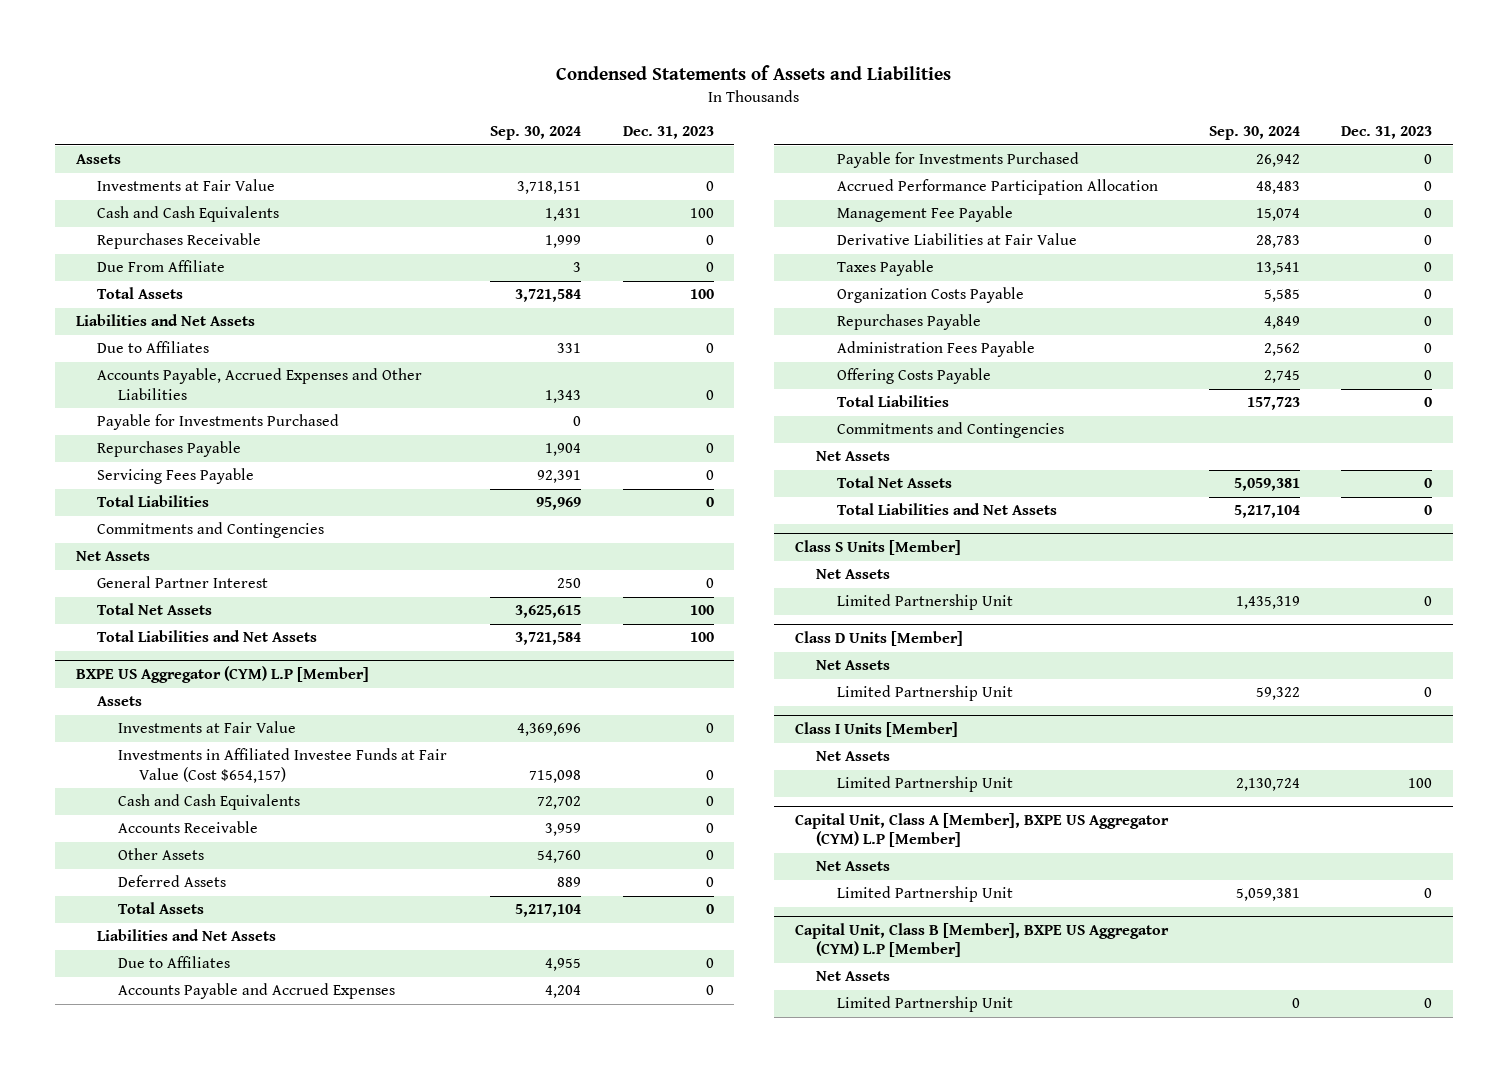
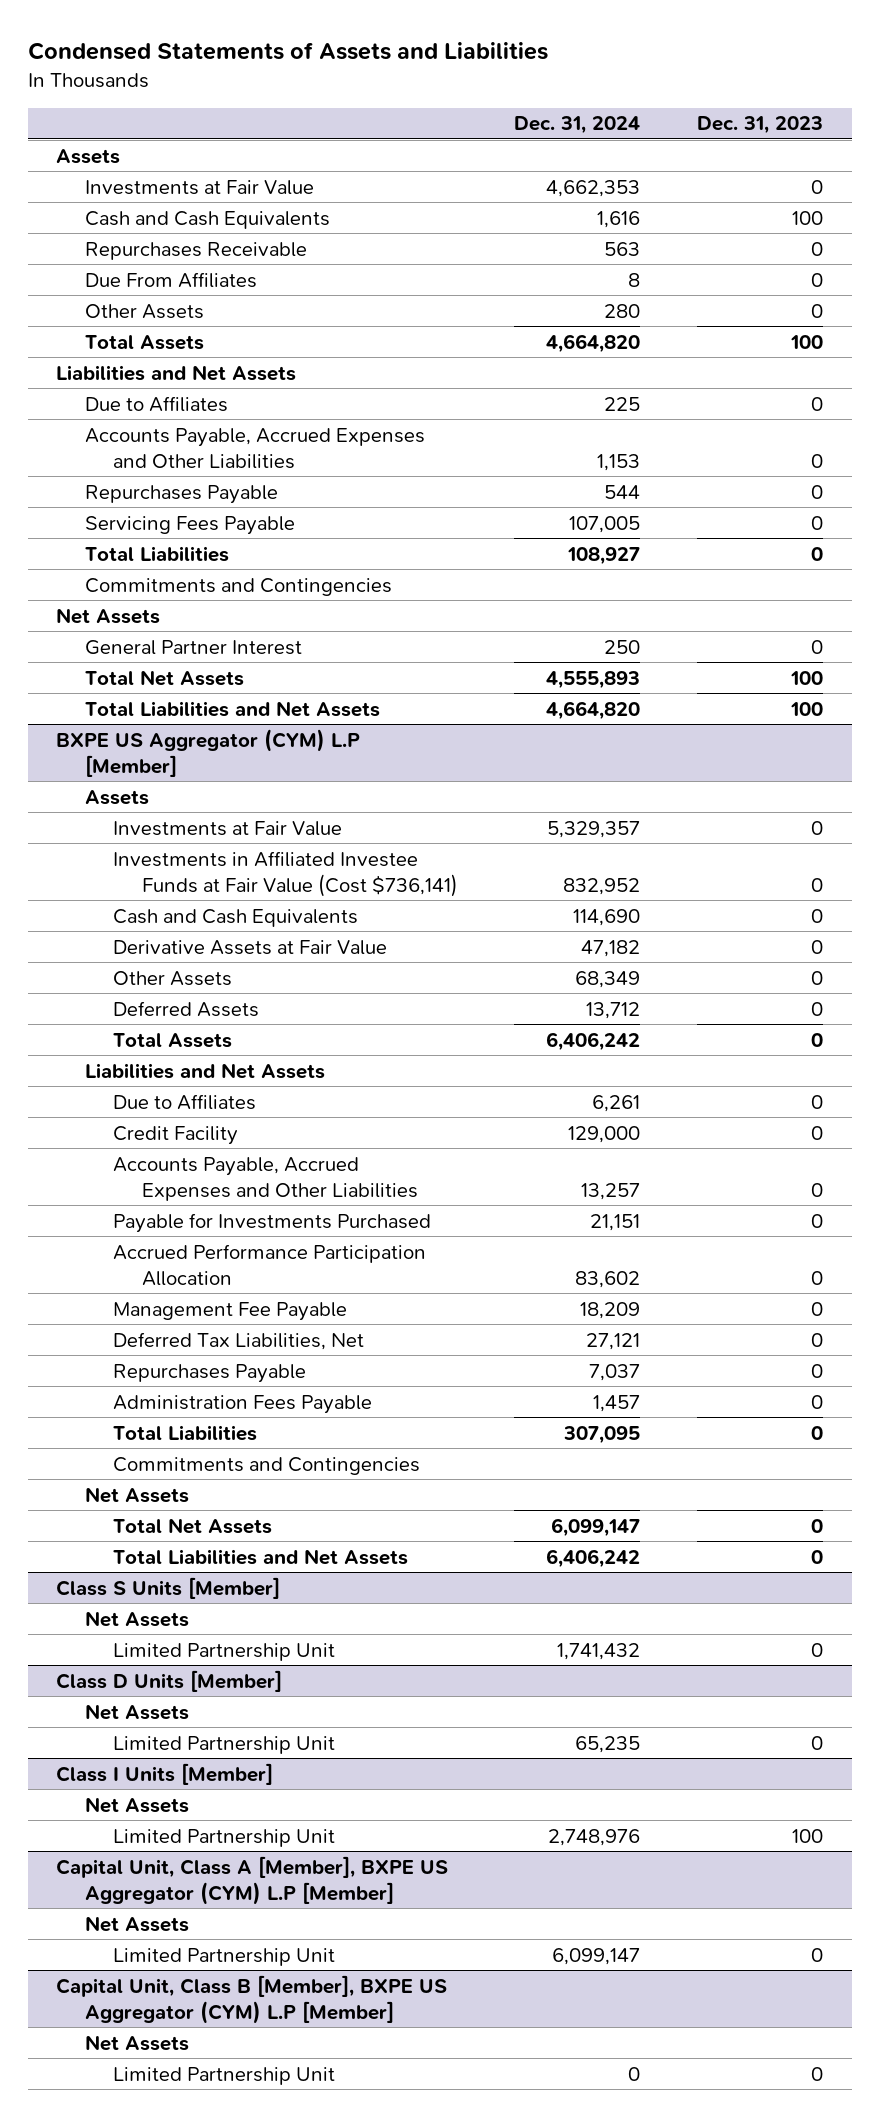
- | Sep. 30, 2024 | Dec. 31, 2023
+ | Dec. 31, 2024 | Dec. 31, 2023
- Due From Affiliate | 3 | 0
+ Due From Affiliates | 8 | 0
+ Other Assets | 280 | 0
- Payable for Investments Purchased | 0 |
@ BXPE US Aggregator (CYM) L.P [Member]
- Investments in Affiliated Investee Funds at Fair Value (Cost $654,157) | 715,098 | 0
+ Investments in Affiliated Investee Funds at Fair Value (Cost $736,141) | 832,952 | 0
- Accounts Receivable | 3,959 | 0
+ Derivative Assets at Fair Value | 47,182 | 0
- Accounts Payable and Accrued Expenses | 4,204 | 0
+ Credit Facility | 129,000 | 0
+ Accounts Payable, Accrued Expenses and Other Liabilities | 13,257 | 0
- Derivative Liabilities at Fair Value | 28,783 | 0
- Taxes Payable | 13,541 | 0
- Organization Costs Payable | 5,585 | 0
+ Deferred Tax Liabilities, Net | 27,121 | 0
- Offering Costs Payable | 2,745 | 0

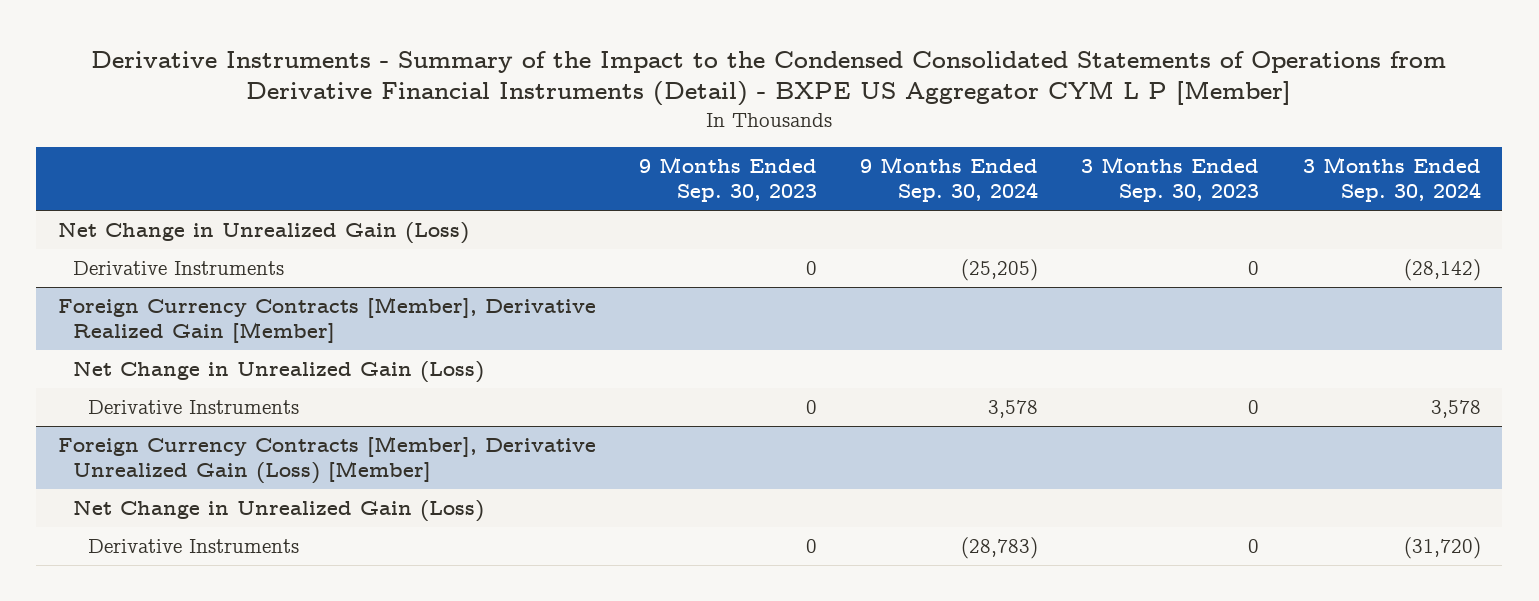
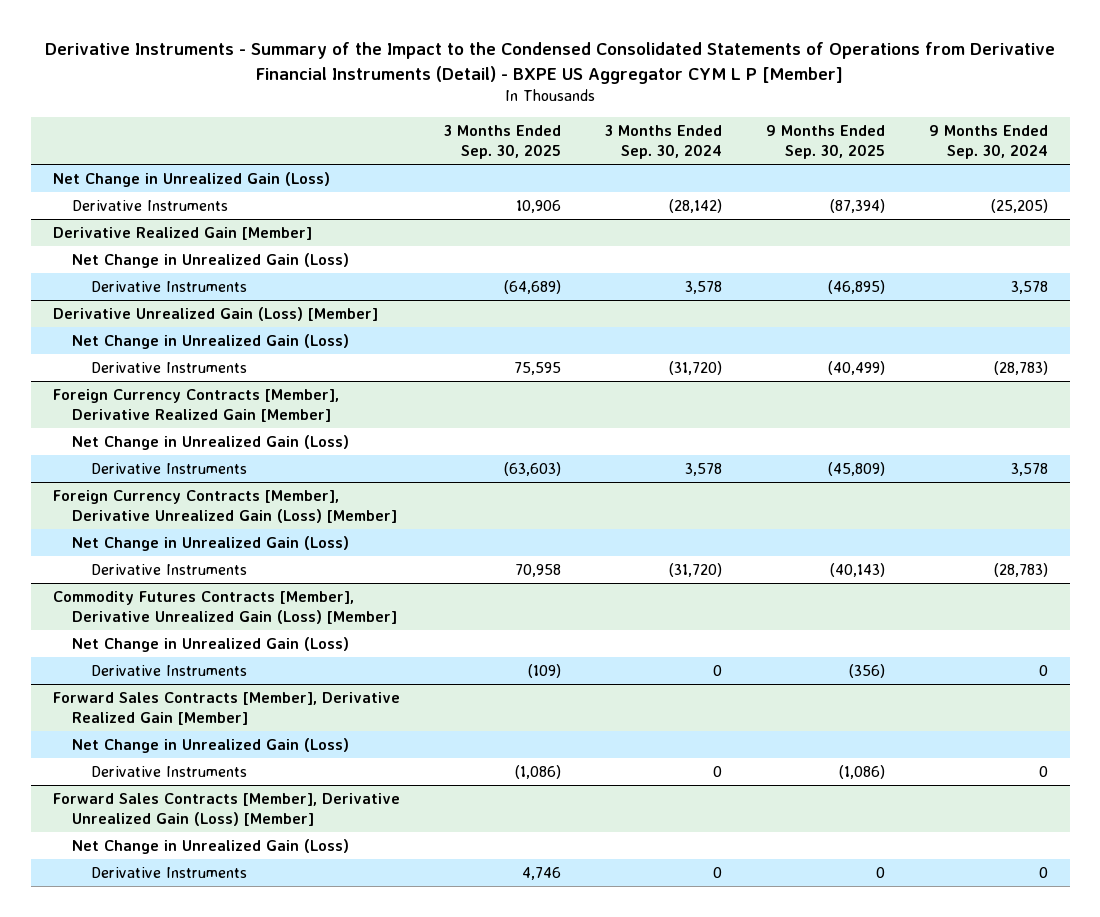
- | 9 Months Ended Sep. 30, 2023 | 9 Months Ended Sep. 30, 2024 | 3 Months Ended Sep. 30, 2023 | 3 Months Ended Sep. 30, 2024
+ | 3 Months Ended Sep. 30, 2025 | 3 Months Ended Sep. 30, 2024 | 9 Months Ended Sep. 30, 2025 | 9 Months Ended Sep. 30, 2024
+ Derivative Realized Gain [Member]
+ Net Change in Unrealized Gain (Loss)
+ Derivative Instruments | (64,689) | 3,578 | (46,895) | 3,578
+ Derivative Unrealized Gain (Loss) [Member]
+ Net Change in Unrealized Gain (Loss)
+ Derivative Instruments | 75,595 | (31,720) | (40,499) | (28,783)
+ Commodity Futures Contracts [Member], Derivative Unrealized Gain (Loss) [Member]
+ Net Change in Unrealized Gain (Loss)
+ Derivative Instruments | (109) | 0 | (356) | 0
+ Forward Sales Contracts [Member], Derivative Realized Gain [Member]
+ Net Change in Unrealized Gain (Loss)
+ Derivative Instruments | (1,086) | 0 | (1,086) | 0
+ Forward Sales Contracts [Member], Derivative Unrealized Gain (Loss) [Member]
+ Net Change in Unrealized Gain (Loss)
+ Derivative Instruments | 4,746 | 0 | 0 | 0

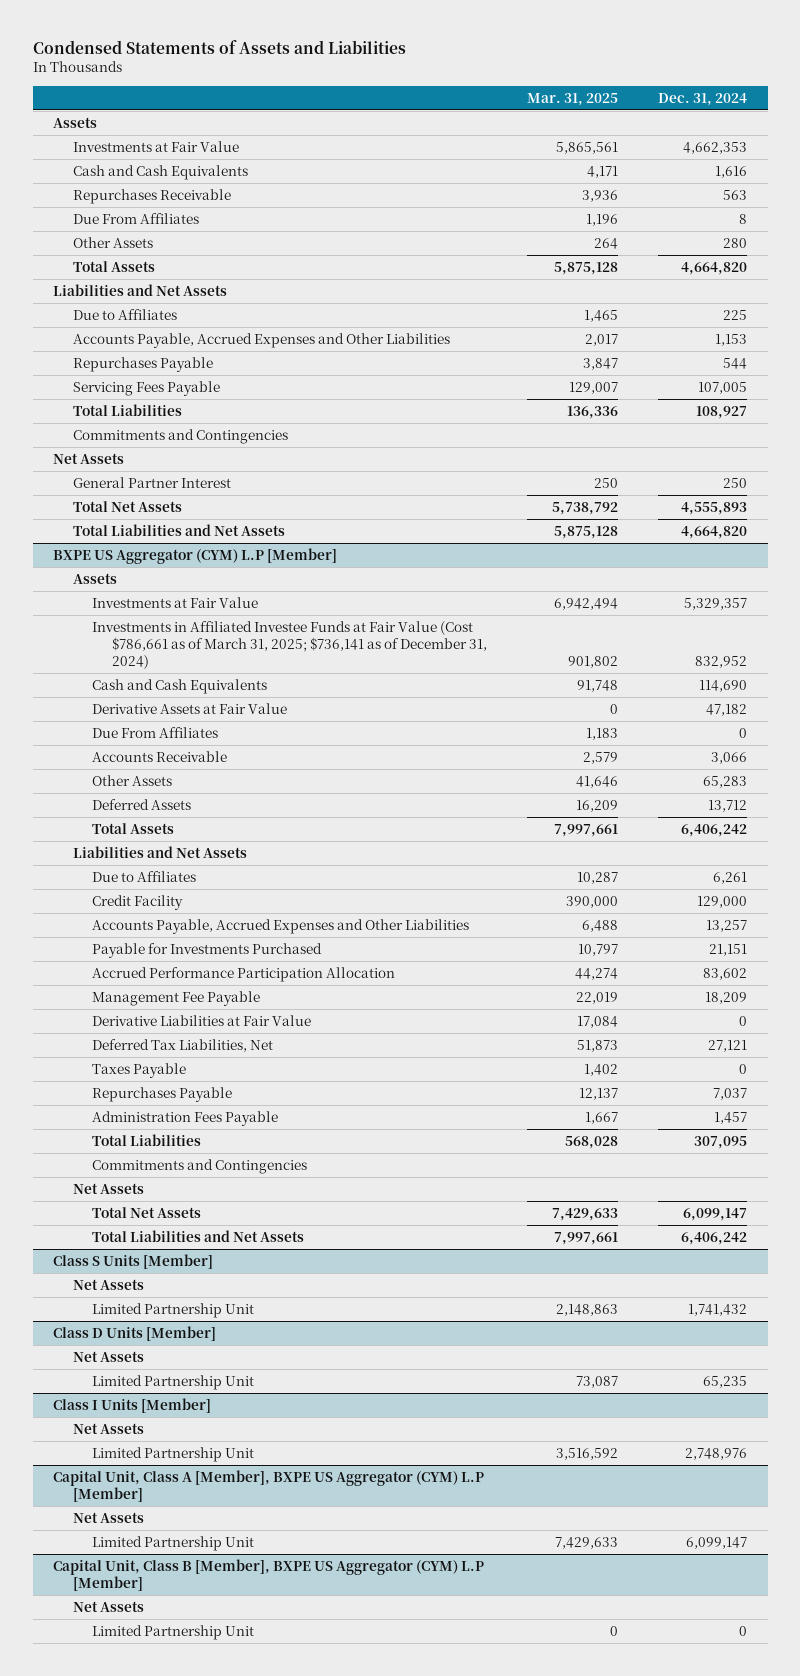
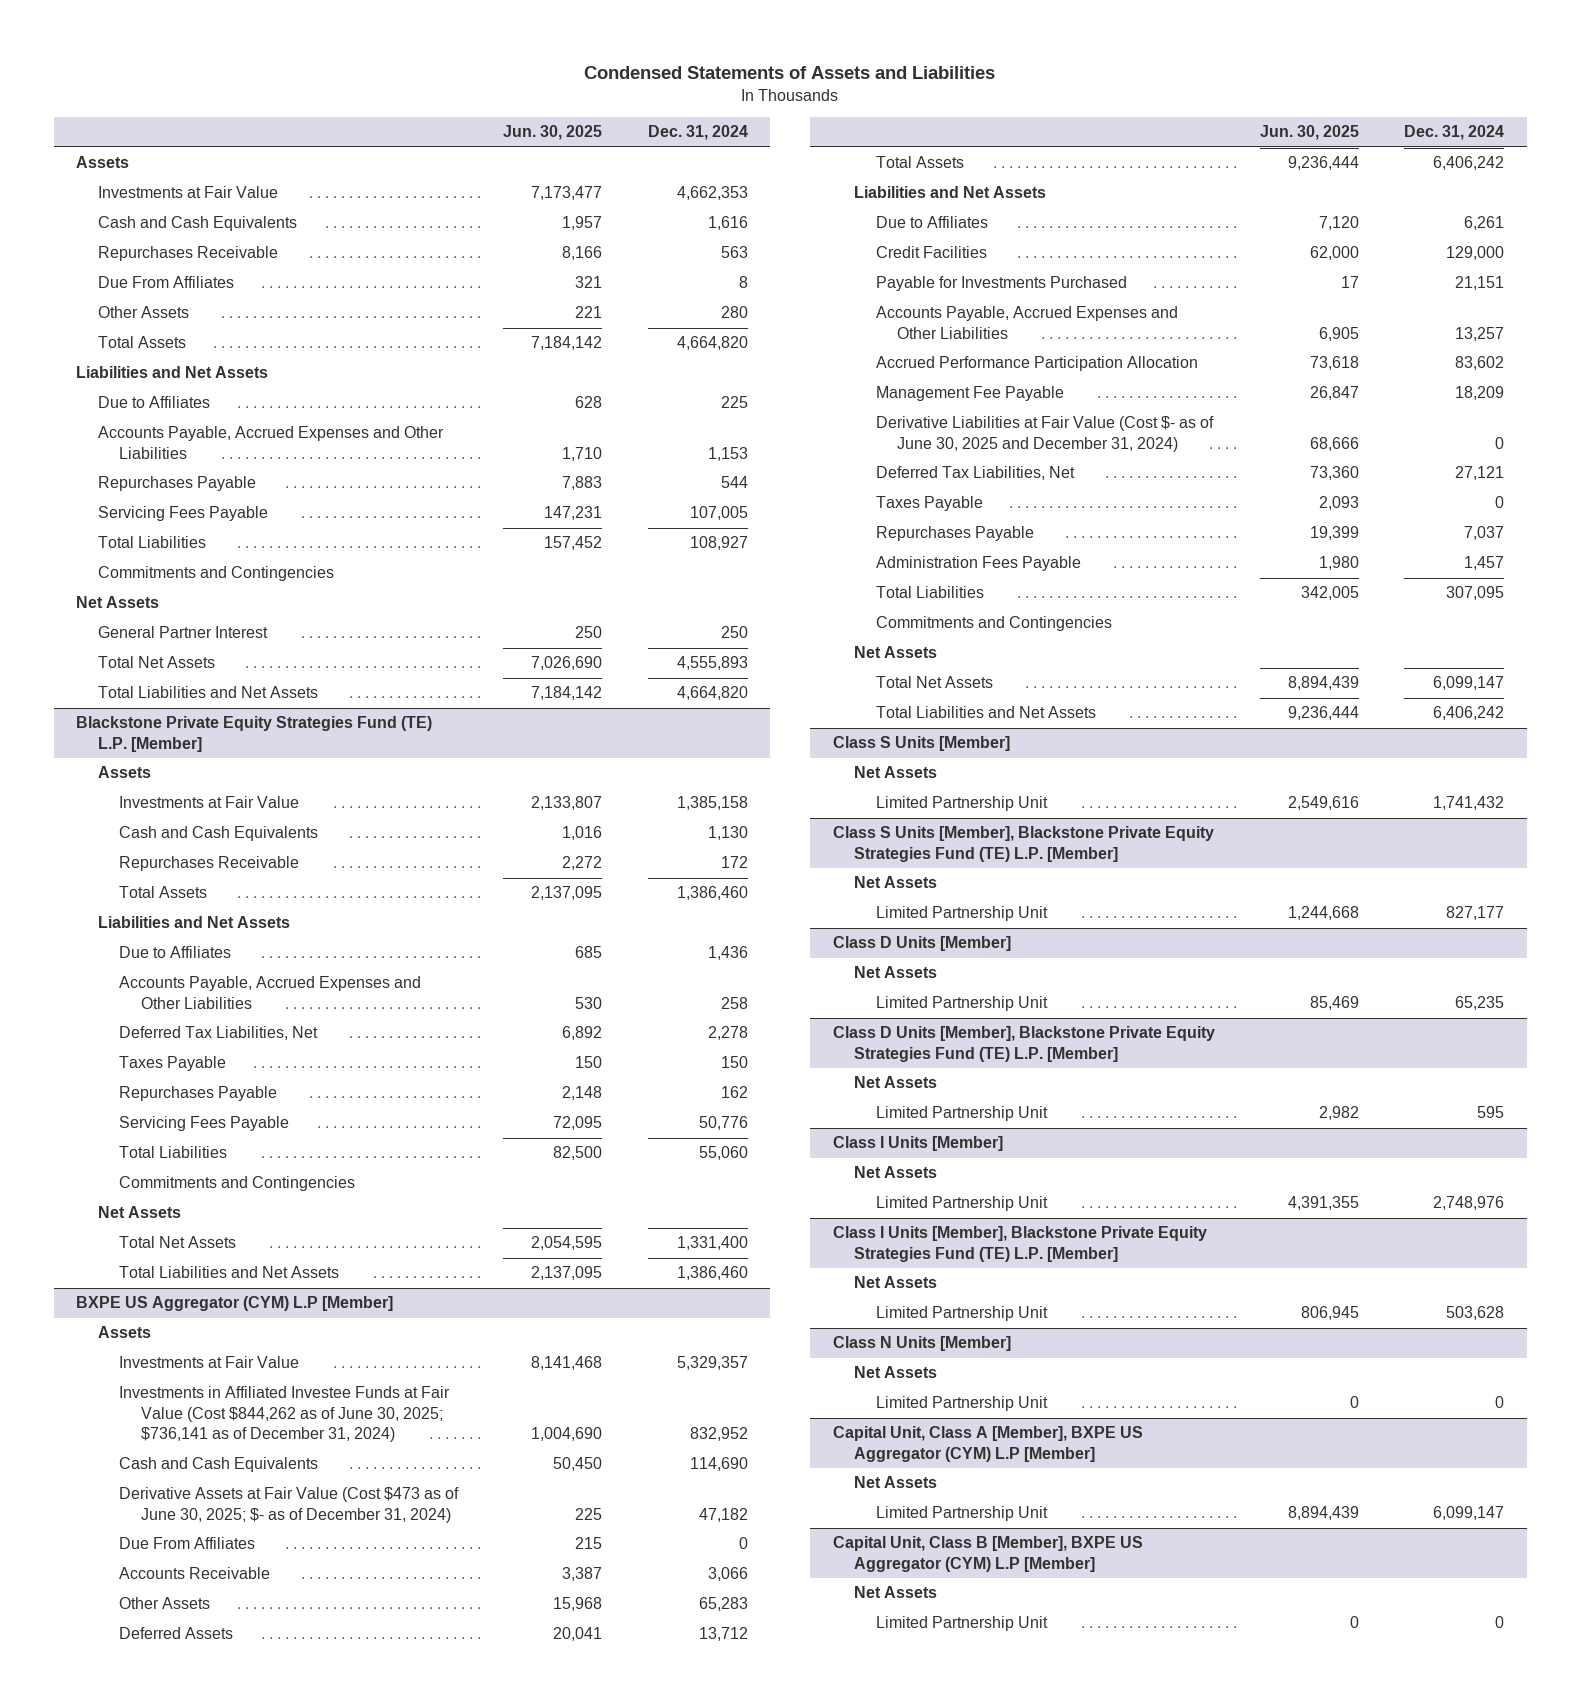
- | Mar. 31, 2025 | Dec. 31, 2024
+ | Jun. 30, 2025 | Dec. 31, 2024
+ Blackstone Private Equity Strategies Fund (TE) L.P. [Member]
+ Assets
+ Investments at Fair Value | 2,133,807 | 1,385,158
+ Cash and Cash Equivalents | 1,016 | 1,130
+ Repurchases Receivable | 2,272 | 172
+ Total Assets | 2,137,095 | 1,386,460
+ Liabilities and Net Assets
+ Due to Affiliates | 685 | 1,436
+ Accounts Payable, Accrued Expenses and Other Liabilities | 530 | 258
+ Deferred Tax Liabilities, Net | 6,892 | 2,278
+ Taxes Payable | 150 | 150
+ Repurchases Payable | 2,148 | 162
+ Servicing Fees Payable | 72,095 | 50,776
+ Total Liabilities | 82,500 | 55,060
+ Commitments and Contingencies
+ Net Assets
+ Total Net Assets | 2,054,595 | 1,331,400
+ Total Liabilities and Net Assets | 2,137,095 | 1,386,460
@ BXPE US Aggregator (CYM) L.P [Member]
- Investments in Affiliated Investee Funds at Fair Value (Cost $786,661 as of March 31, 2025; $736,141 as of December 31, 2024) | 901,802 | 832,952
+ Investments in Affiliated Investee Funds at Fair Value (Cost $844,262 as of June 30, 2025; $736,141 as of December 31, 2024) | 1,004,690 | 832,952
- Derivative Assets at Fair Value | 0 | 47,182
+ Derivative Assets at Fair Value (Cost $473 as of June 30, 2025; $- as of December 31, 2024) | 225 | 47,182
- Credit Facility | 390,000 | 129,000
+ Credit Facilities | 62,000 | 129,000
moved down: Accounts Payable, Accrued Expenses and Other Liabilities | 6,905 | 13,257
- Derivative Liabilities at Fair Value | 17,084 | 0
+ Derivative Liabilities at Fair Value (Cost $- as of June 30, 2025 and December 31, 2024) | 68,666 | 0
+ Class S Units [Member], Blackstone Private Equity Strategies Fund (TE) L.P. [Member]
+ Net Assets
+ Limited Partnership Unit | 1,244,668 | 827,177
+ Class D Units [Member], Blackstone Private Equity Strategies Fund (TE) L.P. [Member]
+ Net Assets
+ Limited Partnership Unit | 2,982 | 595
+ Class I Units [Member], Blackstone Private Equity Strategies Fund (TE) L.P. [Member]
+ Net Assets
+ Limited Partnership Unit | 806,945 | 503,628
+ Class N Units [Member]
+ Net Assets
+ Limited Partnership Unit | 0 | 0

